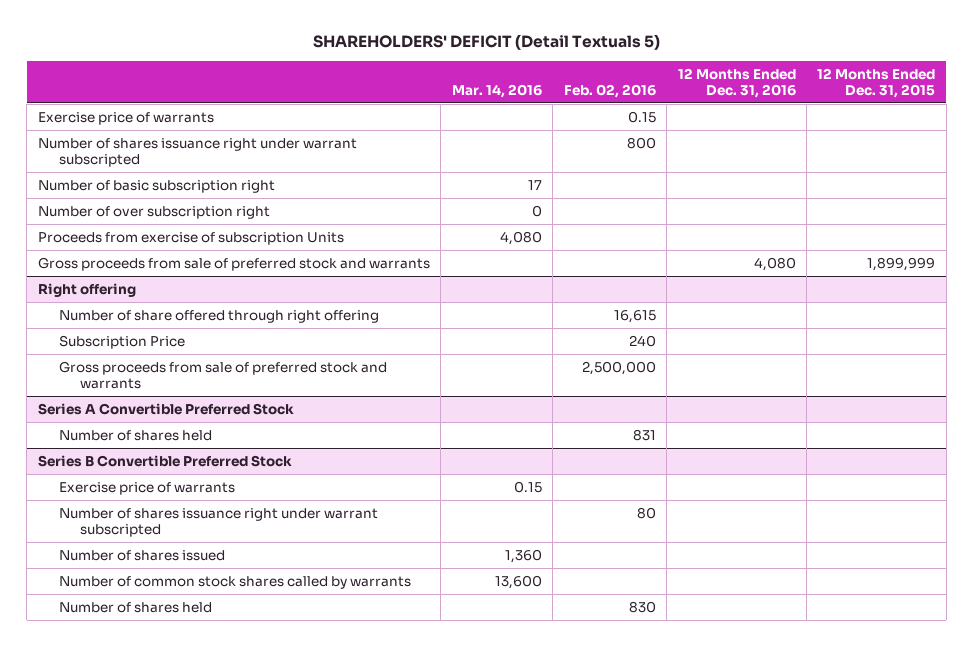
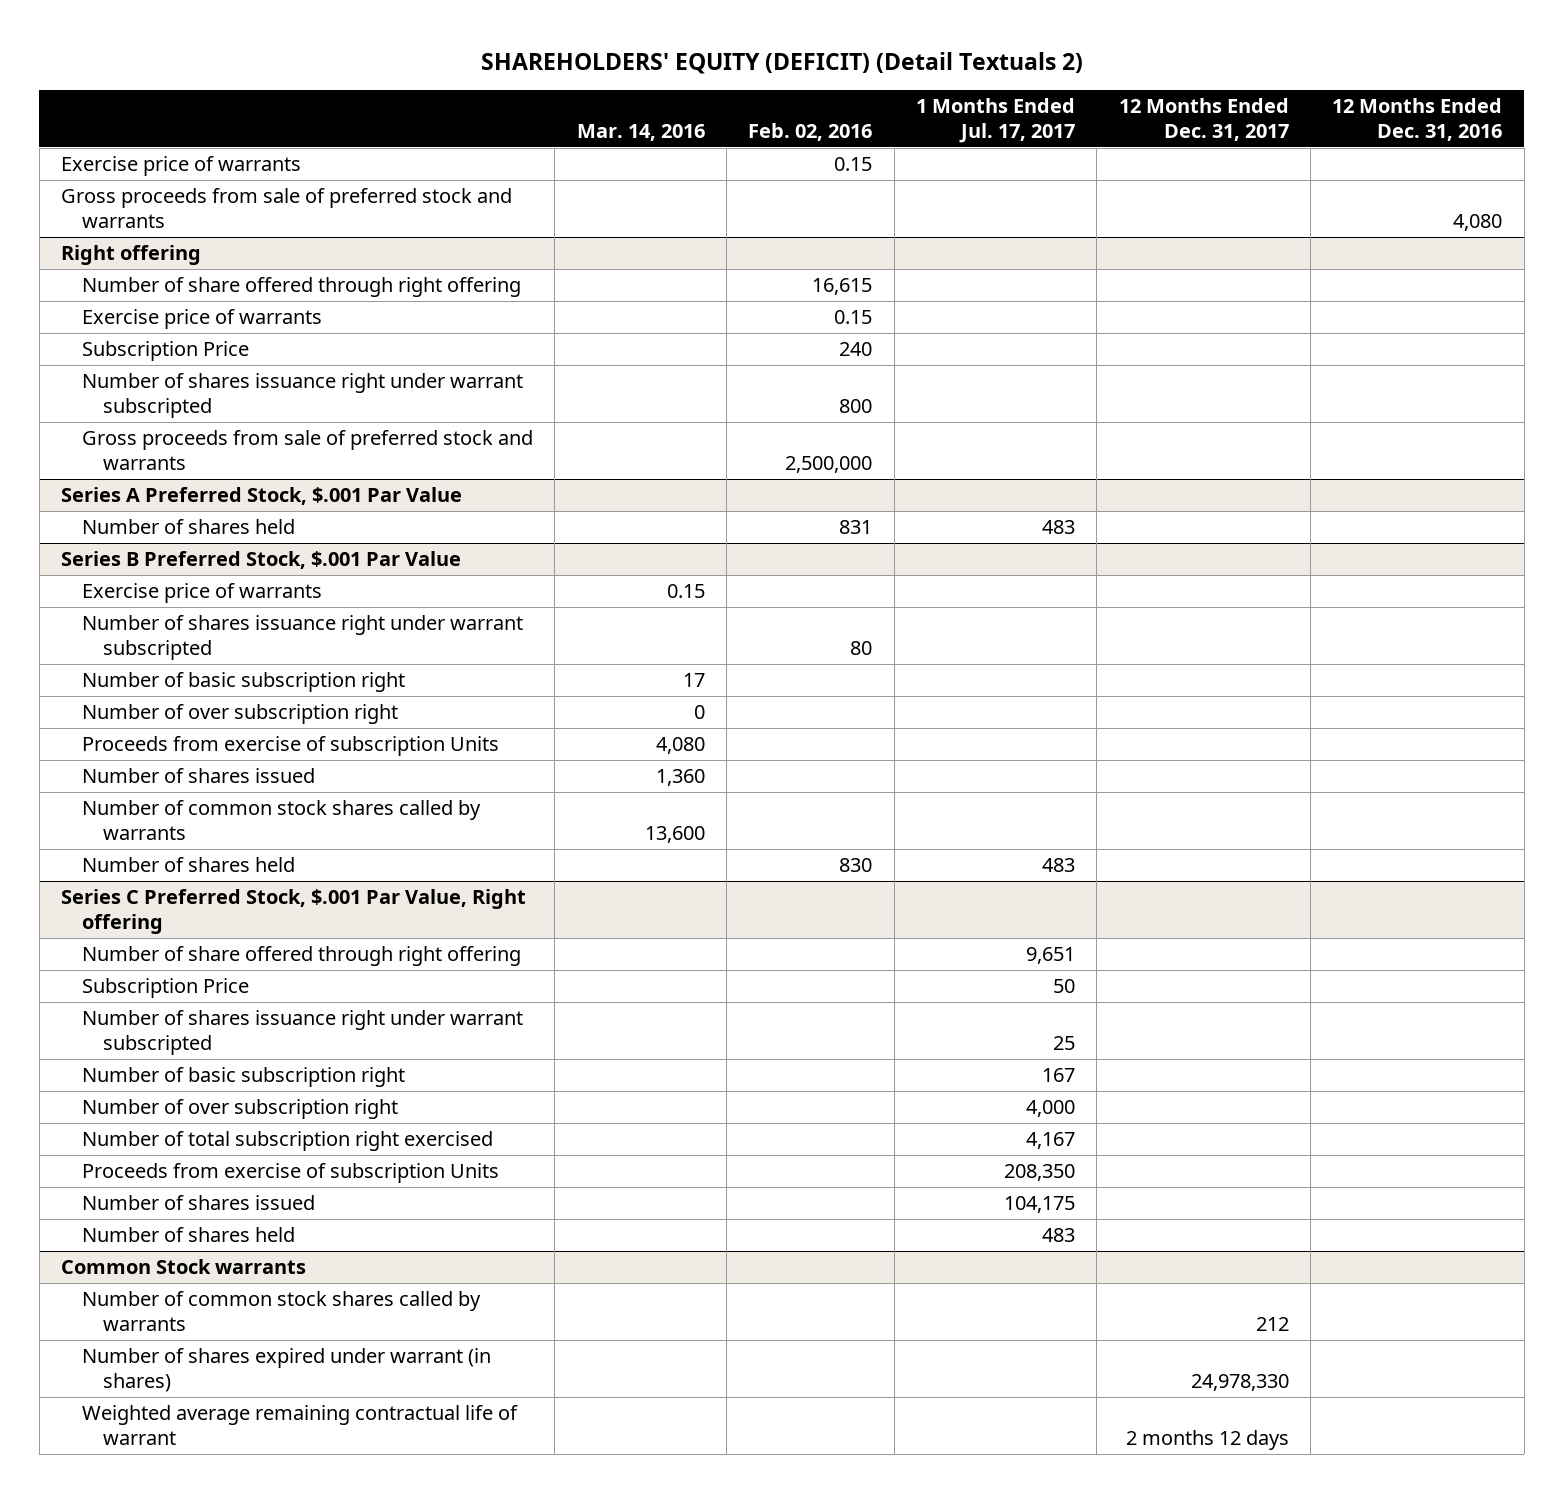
- SHAREHOLDERS' DEFICIT (Detail Textuals 5)
+ SHAREHOLDERS' EQUITY (DEFICIT) (Detail Textuals 2)
- | Mar. 14, 2016 | Feb. 02, 2016 | 12 Months Ended Dec. 31, 2016 | 12 Months Ended Dec. 31, 2015
+ | Mar. 14, 2016 | Feb. 02, 2016 | 1 Months Ended Jul. 17, 2017 | 12 Months Ended Dec. 31, 2017 | 12 Months Ended Dec. 31, 2016
- Number of shares issuance right under warrant subscripted | | 800 | |
- Number of basic subscription right | 17 | | |
- Number of over subscription right | 0 | | |
- Proceeds from exercise of subscription Units | 4,080 | | |
@ Right offering
+ Exercise price of warrants | | 0.15 | | |
+ Number of shares issuance right under warrant subscripted | | 800 | | |
- Series A Convertible Preferred Stock
+ Series A Preferred Stock, $.001 Par Value
- Series B Convertible Preferred Stock
+ Series B Preferred Stock, $.001 Par Value
+ Number of basic subscription right | 17 | | | |
+ Number of over subscription right | 0 | | | |
+ Proceeds from exercise of subscription Units | 4,080 | | | |
+ Series C Preferred Stock, $.001 Par Value, Right offering
+ Number of share offered through right offering | | | 9,651 | |
+ Subscription Price | | | 50 | |
+ Number of shares issuance right under warrant subscripted | | | 25 | |
+ Number of basic subscription right | | | 167 | |
+ Number of over subscription right | | | 4,000 | |
+ Number of total subscription right exercised | | | 4,167 | |
+ Proceeds from exercise of subscription Units | | | 208,350 | |
+ Number of shares issued | | | 104,175 | |
+ Number of shares held | | | 483 | |
+ Common Stock warrants
+ Number of common stock shares called by warrants | | | | 212 |
+ Number of shares expired under warrant (in shares) | | | | 24,978,330 |
+ Weighted average remaining contractual life of warrant | | | | 2 months 12 days |

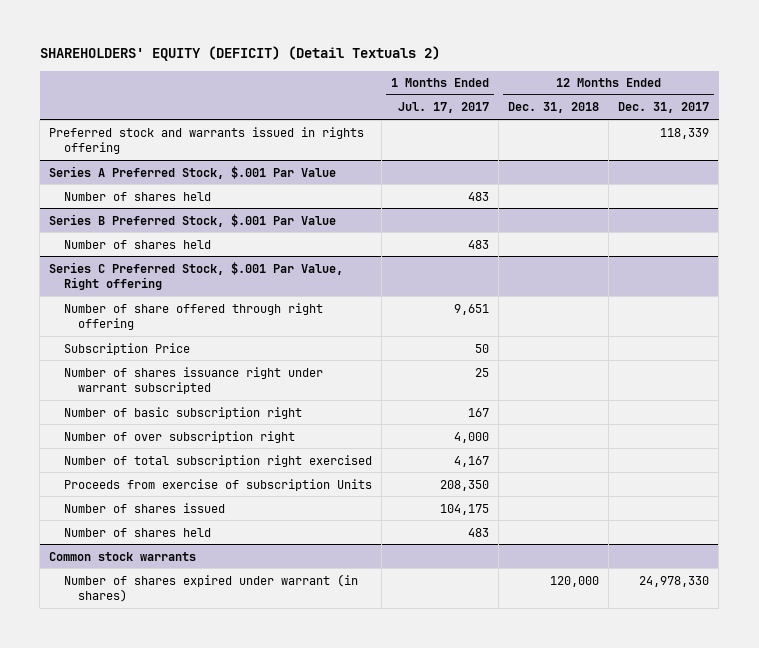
- | Mar. 14, 2016 | Feb. 02, 2016 | 1 Months Ended Jul. 17, 2017 | 12 Months Ended Dec. 31, 2017 | 12 Months Ended Dec. 31, 2016
+ | 1 Months Ended Jul. 17, 2017 | 12 Months Ended Dec. 31, 2018 | 12 Months Ended Dec. 31, 2017
- Exercise price of warrants | | 0.15 | | |
- Gross proceeds from sale of preferred stock and warrants | | | | | 4,080
- Right offering
- Number of share offered through right offering | | 16,615 | | |
- Exercise price of warrants | | 0.15 | | |
- Subscription Price | | 240 | | |
- Number of shares issuance right under warrant subscripted | | 800 | | |
- Gross proceeds from sale of preferred stock and warrants | | 2,500,000 | | |
+ Preferred stock and warrants issued in rights offering | | | 118,339
@ Series B Preferred Stock, $.001 Par Value
- Exercise price of warrants | 0.15 | | | |
- Number of shares issuance right under warrant subscripted | | 80 | | |
- Number of basic subscription right | 17 | | | |
- Number of over subscription right | 0 | | | |
- Proceeds from exercise of subscription Units | 4,080 | | | |
- Number of shares issued | 1,360 | | | |
- Number of common stock shares called by warrants | 13,600 | | | |
- Common Stock warrants
- Number of common stock shares called by warrants | | | | 212 |
+ Common stock warrants
- Weighted average remaining contractual life of warrant | | | | 2 months 12 days |

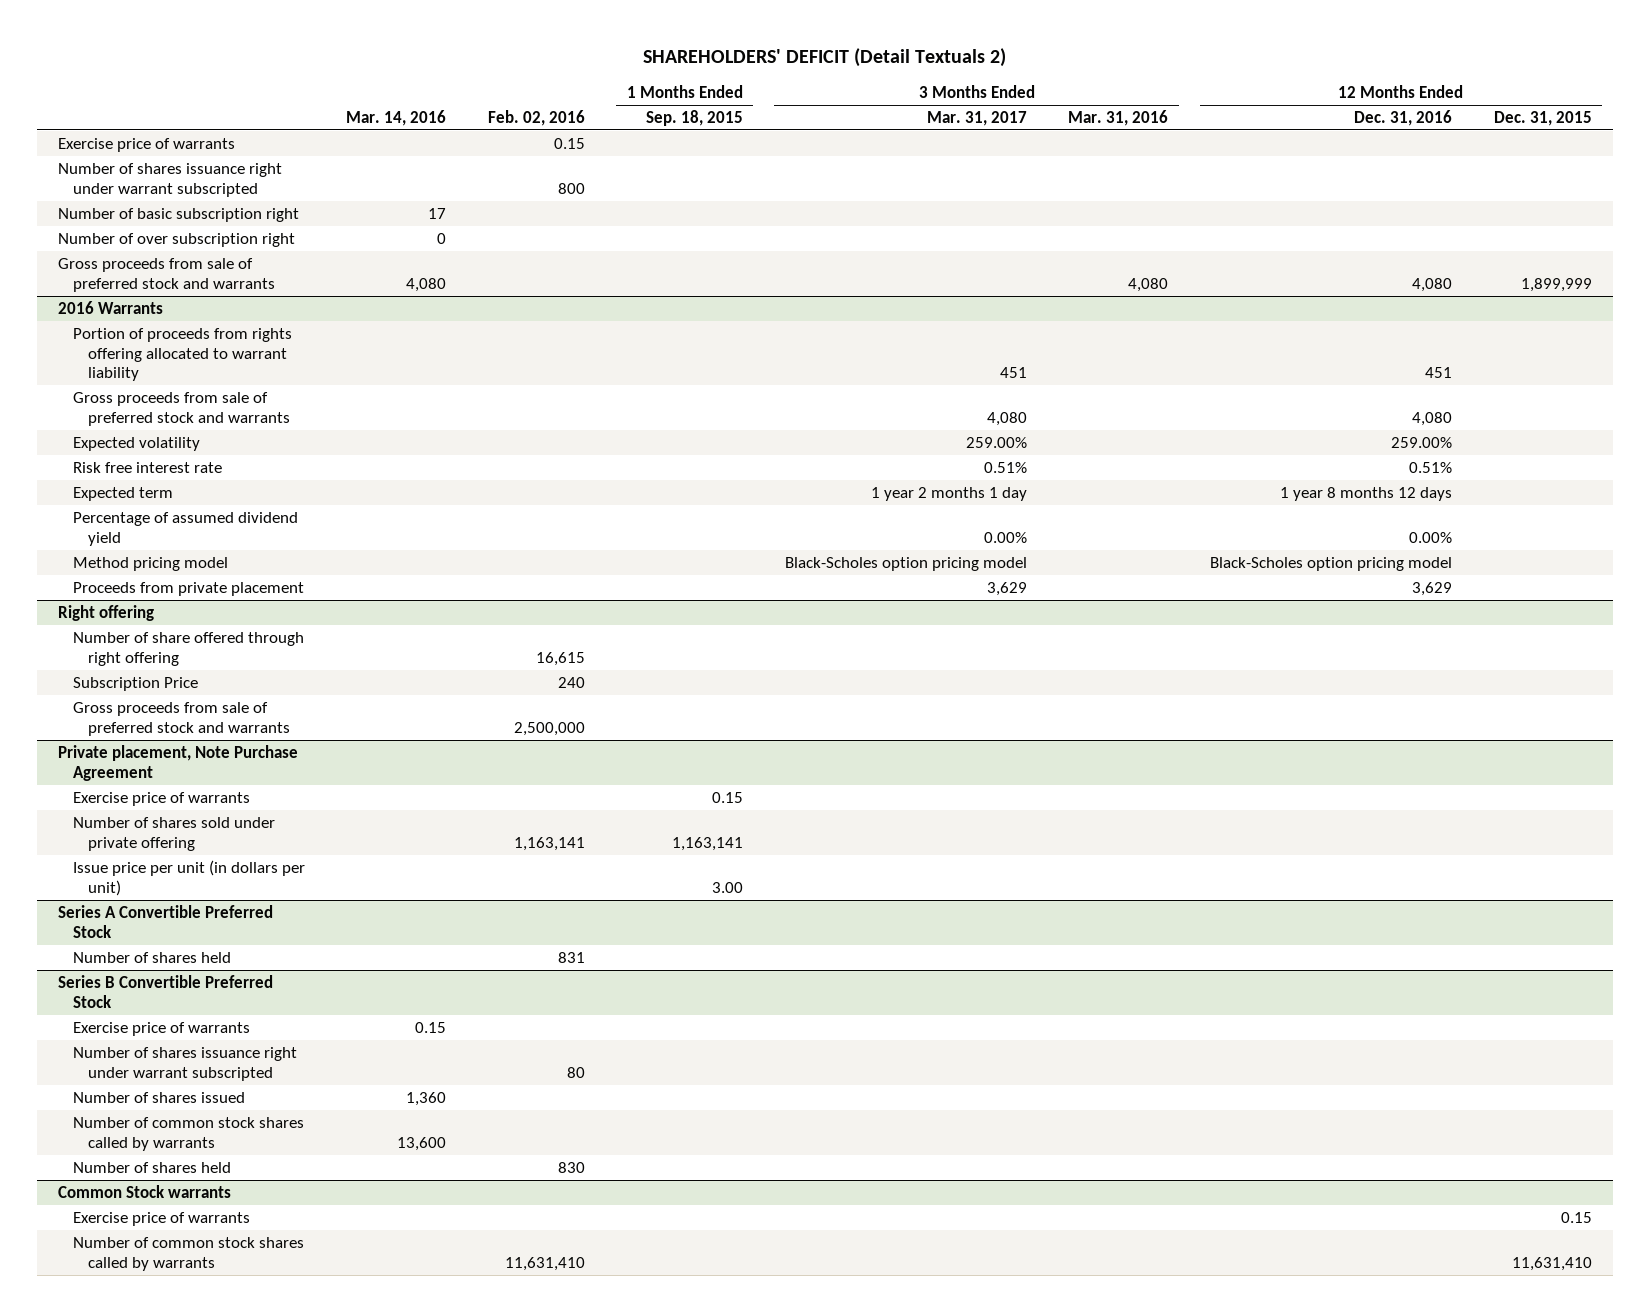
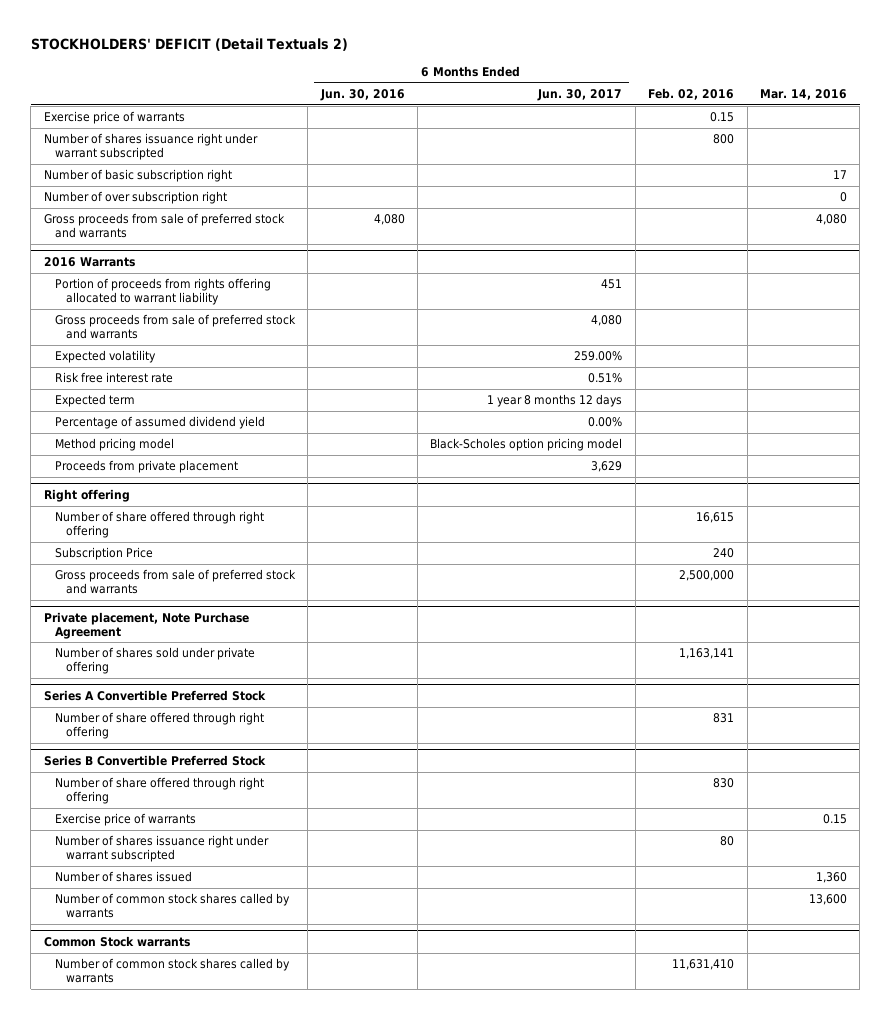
- SHAREHOLDERS' DEFICIT (Detail Textuals 2)
+ STOCKHOLDERS' DEFICIT (Detail Textuals 2)
- | Mar. 14, 2016 | Feb. 02, 2016 | 1 Months Ended Sep. 18, 2015 | 3 Months Ended Mar. 31, 2017 | 3 Months Ended Mar. 31, 2016 | 12 Months Ended Dec. 31, 2016 | 12 Months Ended Dec. 31, 2015
+ | 6 Months Ended Jun. 30, 2016 | 6 Months Ended Jun. 30, 2017 | Feb. 02, 2016 | Mar. 14, 2016
@ Private placement, Note Purchase Agreement
- Exercise price of warrants | | | 0.15 | | | |
- Issue price per unit (in dollars per unit) | | | 3.00 | | | |
@ Series A Convertible Preferred Stock
- Number of shares held | | 831 | | | | |
+ Number of share offered through right offering | | | 831 |
@ Series B Convertible Preferred Stock
+ Number of share offered through right offering | | | 830 |
- Number of shares held | | 830 | | | | |
@ Common Stock warrants
- Exercise price of warrants | | | | | | | 0.15

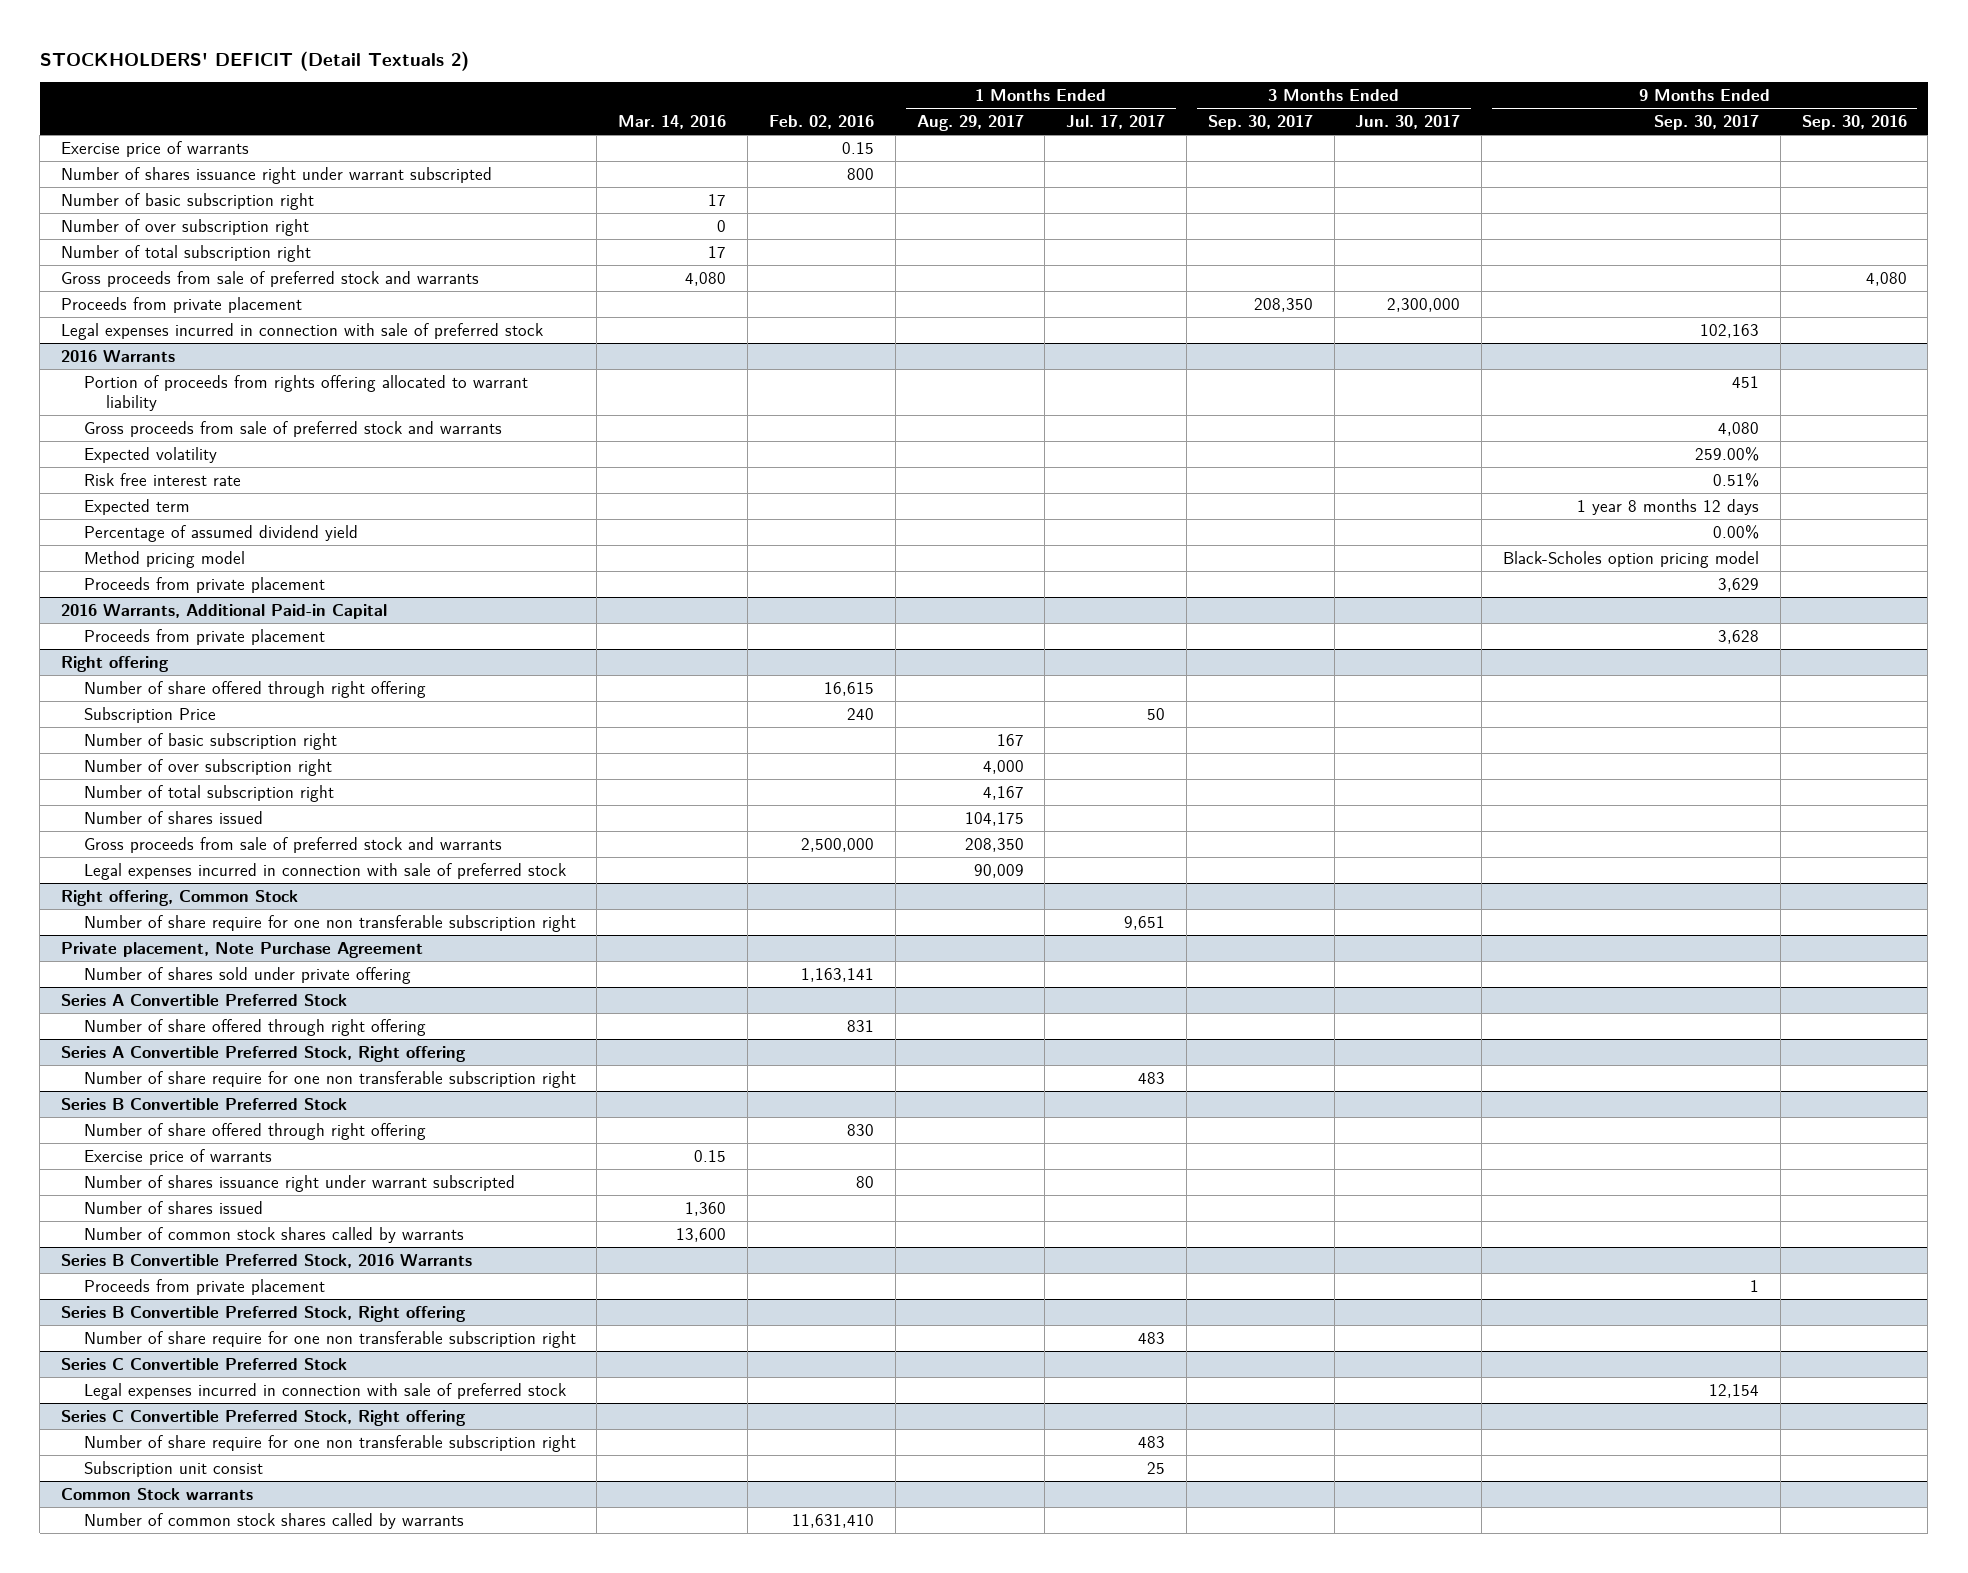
- | 6 Months Ended Jun. 30, 2016 | 6 Months Ended Jun. 30, 2017 | Feb. 02, 2016 | Mar. 14, 2016
+ | Mar. 14, 2016 | Feb. 02, 2016 | 1 Months Ended Aug. 29, 2017 | 1 Months Ended Jul. 17, 2017 | 3 Months Ended Sep. 30, 2017 | 3 Months Ended Jun. 30, 2017 | 9 Months Ended Sep. 30, 2017 | 9 Months Ended Sep. 30, 2016
+ Number of total subscription right | 17 | | | | | | |
+ Proceeds from private placement | | | | | 208,350 | 2,300,000 | |
+ Legal expenses incurred in connection with sale of preferred stock | | | | | | | 102,163 |
+ 2016 Warrants, Additional Paid-in Capital
+ Proceeds from private placement | | | | | | | 3,628 |
@ Right offering
+ Number of basic subscription right | | | 167 | | | | |
+ Number of over subscription right | | | 4,000 | | | | |
+ Number of total subscription right | | | 4,167 | | | | |
+ Number of shares issued | | | 104,175 | | | | |
+ Legal expenses incurred in connection with sale of preferred stock | | | 90,009 | | | | |
+ Right offering, Common Stock
+ Number of share require for one non transferable subscription right | | | | 9,651 | | | |
+ Series A Convertible Preferred Stock, Right offering
+ Number of share require for one non transferable subscription right | | | | 483 | | | |
+ Series B Convertible Preferred Stock, 2016 Warrants
+ Proceeds from private placement | | | | | | | 1 |
+ Series B Convertible Preferred Stock, Right offering
+ Number of share require for one non transferable subscription right | | | | 483 | | | |
+ Series C Convertible Preferred Stock
+ Legal expenses incurred in connection with sale of preferred stock | | | | | | | 12,154 |
+ Series C Convertible Preferred Stock, Right offering
+ Number of share require for one non transferable subscription right | | | | 483 | | | |
+ Subscription unit consist | | | | 25 | | | |

